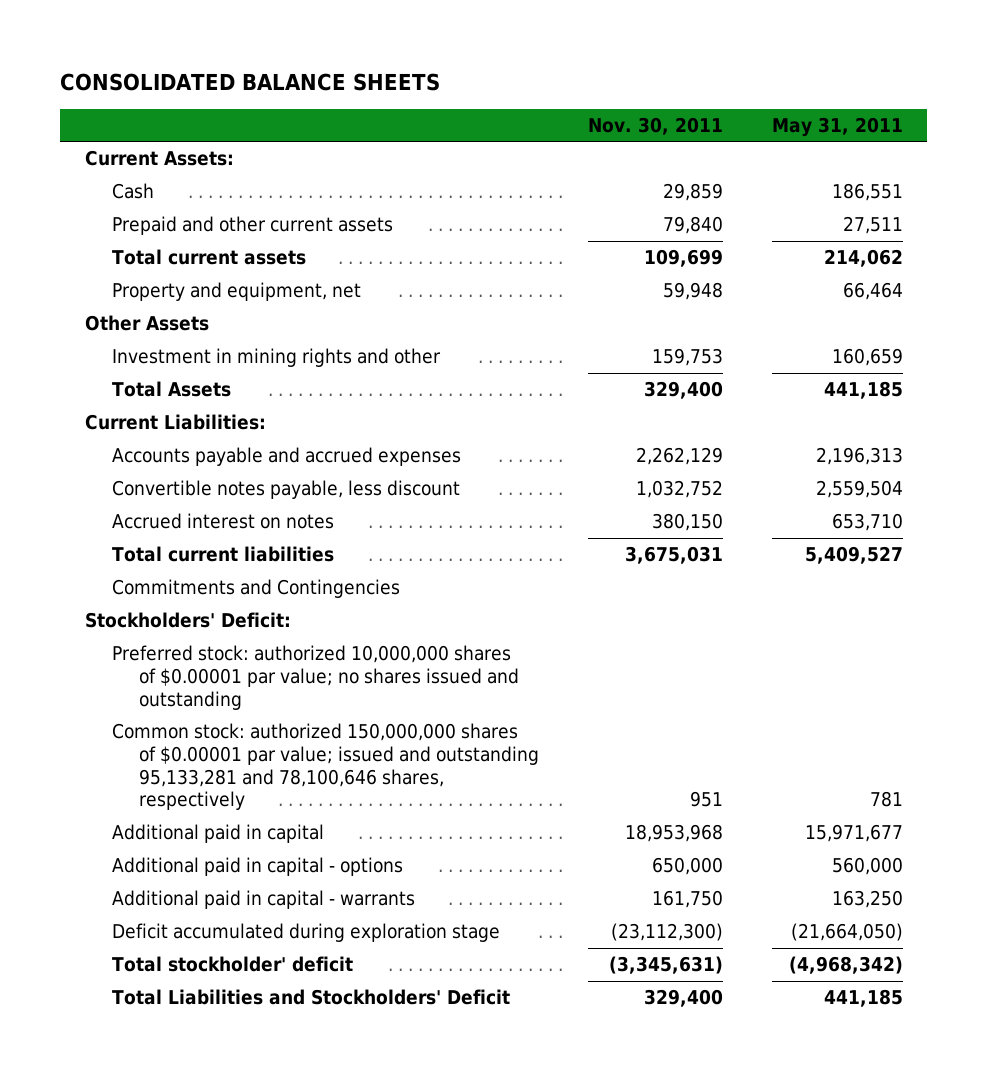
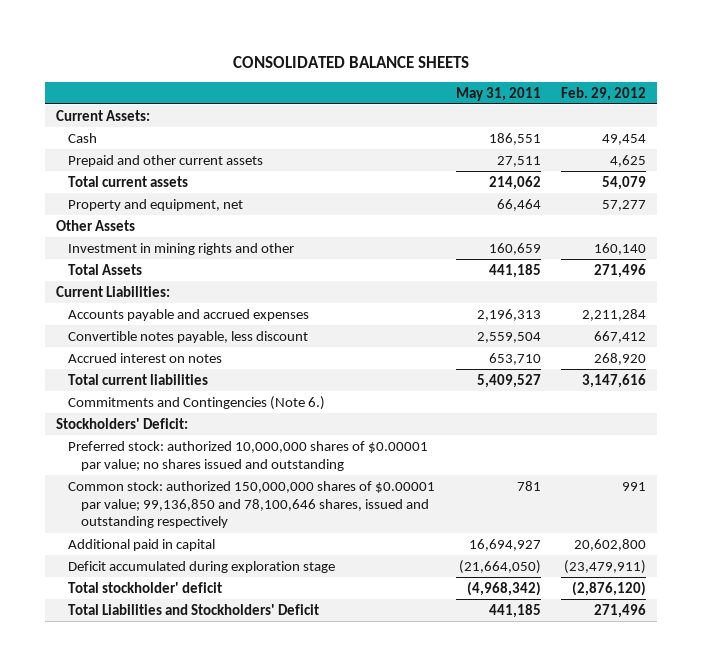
- | Nov. 30, 2011 | May 31, 2011
+ | May 31, 2011 | Feb. 29, 2012
- Commitments and Contingencies
+ Commitments and Contingencies (Note 6.)
- Common stock: authorized 150,000,000 shares of $0.00001 par value; issued and outstanding 95,133,281 and 78,100,646 shares, respectively | 951 | 781
- Additional paid in capital | 18,953,968 | 15,971,677
- Additional paid in capital - options | 650,000 | 560,000
- Additional paid in capital - warrants | 161,750 | 163,250
+ Common stock: authorized 150,000,000 shares of $0.00001 par value; 99,136,850 and 78,100,646 shares, issued and outstanding respectively | 781 | 991
+ Additional paid in capital | 16,694,927 | 20,602,800

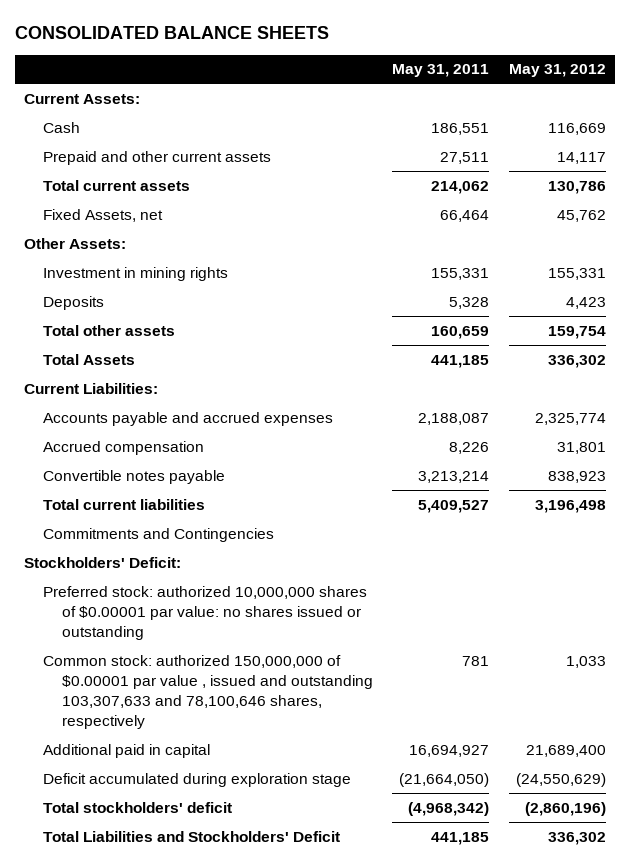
- | May 31, 2011 | Feb. 29, 2012
+ | May 31, 2011 | May 31, 2012
- Property and equipment, net | 66,464 | 57,277
- Other Assets
- Investment in mining rights and other | 160,659 | 160,140
+ Fixed Assets, net | 66,464 | 45,762
+ Other Assets:
+ Investment in mining rights | 155,331 | 155,331
+ Deposits | 5,328 | 4,423
+ Total other assets | 160,659 | 159,754
- Accounts payable and accrued expenses | 2,196,313 | 2,211,284
- Convertible notes payable, less discount | 2,559,504 | 667,412
- Accrued interest on notes | 653,710 | 268,920
+ Accounts payable and accrued expenses | 2,188,087 | 2,325,774
+ Accrued compensation | 8,226 | 31,801
+ Convertible notes payable | 3,213,214 | 838,923
- Commitments and Contingencies (Note 6.)
+ Commitments and Contingencies
- Preferred stock: authorized 10,000,000 shares of $0.00001 par value; no shares issued and outstanding
- Common stock: authorized 150,000,000 shares of $0.00001 par value; 99,136,850 and 78,100,646 shares, issued and outstanding respectively | 781 | 991
+ Preferred stock: authorized 10,000,000 shares of $0.00001 par value: no shares issued or outstanding
+ Common stock: authorized 150,000,000 of $0.00001 par value , issued and outstanding 103,307,633 and 78,100,646 shares, respectively | 781 | 1,033
- Total stockholder' deficit | (4,968,342) | (2,876,120)
+ Total stockholders' deficit | (4,968,342) | (2,860,196)

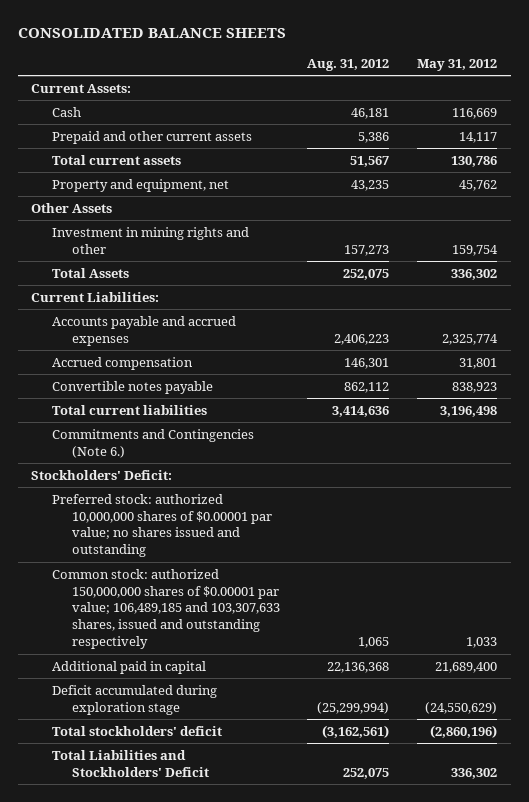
- | May 31, 2011 | May 31, 2012
+ | Aug. 31, 2012 | May 31, 2012
- Fixed Assets, net | 66,464 | 45,762
- Other Assets:
- Investment in mining rights | 155,331 | 155,331
- Deposits | 5,328 | 4,423
- Total other assets | 160,659 | 159,754
+ Property and equipment, net | 43,235 | 45,762
+ Other Assets
+ Investment in mining rights and other | 157,273 | 159,754
- Commitments and Contingencies
+ Commitments and Contingencies (Note 6.)
- Preferred stock: authorized 10,000,000 shares of $0.00001 par value: no shares issued or outstanding
- Common stock: authorized 150,000,000 of $0.00001 par value , issued and outstanding 103,307,633 and 78,100,646 shares, respectively | 781 | 1,033
+ Preferred stock: authorized 10,000,000 shares of $0.00001 par value; no shares issued and outstanding
+ Common stock: authorized 150,000,000 shares of $0.00001 par value; 106,489,185 and 103,307,633 shares, issued and outstanding respectively | 1,065 | 1,033

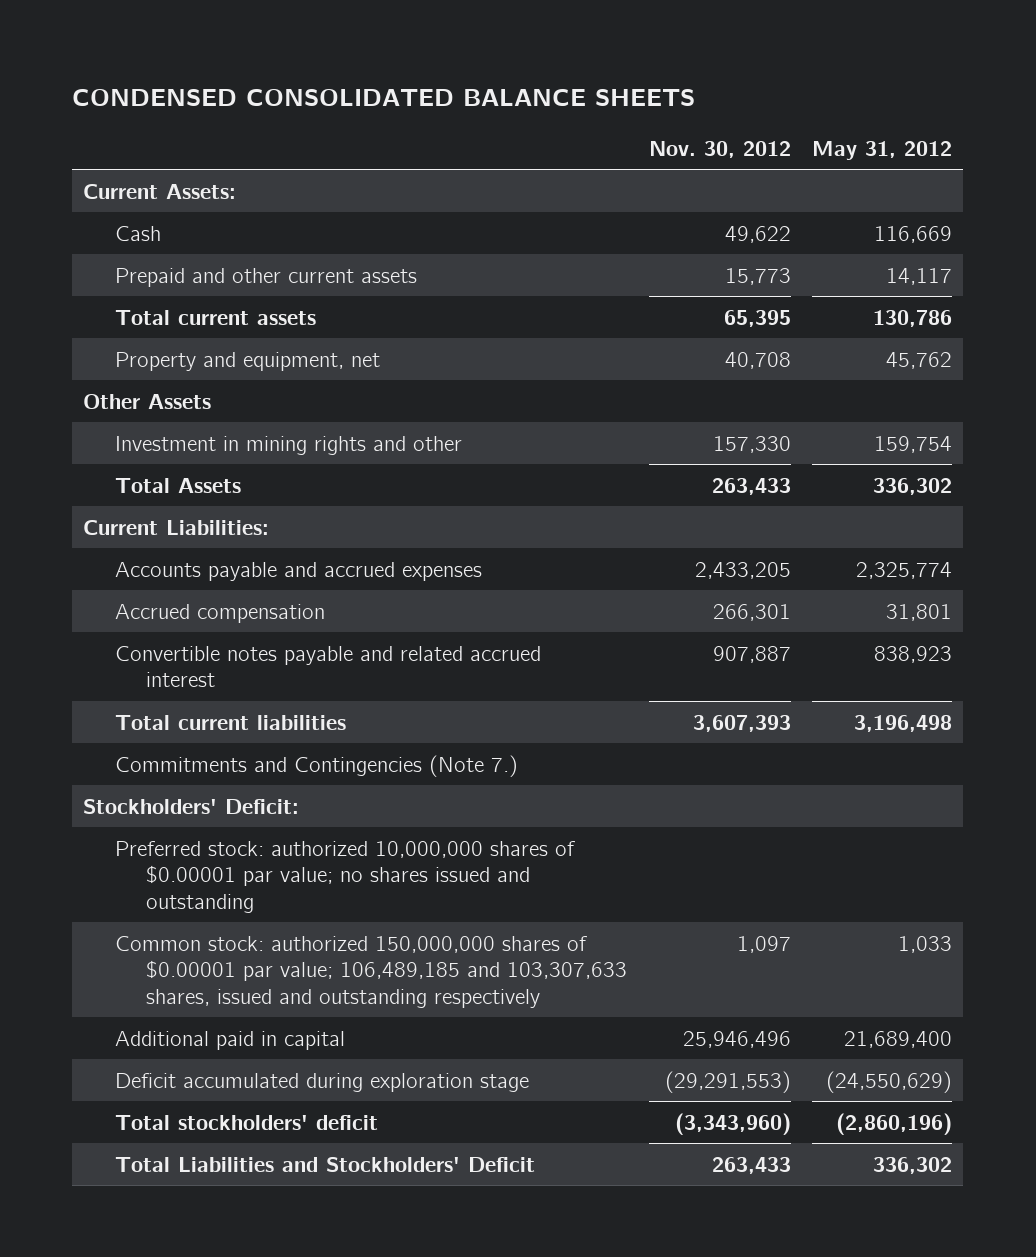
- CONSOLIDATED BALANCE SHEETS
+ CONDENSED CONSOLIDATED BALANCE SHEETS
- | Aug. 31, 2012 | May 31, 2012
+ | Nov. 30, 2012 | May 31, 2012
- Convertible notes payable | 862,112 | 838,923
+ Convertible notes payable and related accrued interest | 907,887 | 838,923
- Commitments and Contingencies (Note 6.)
+ Commitments and Contingencies (Note 7.)

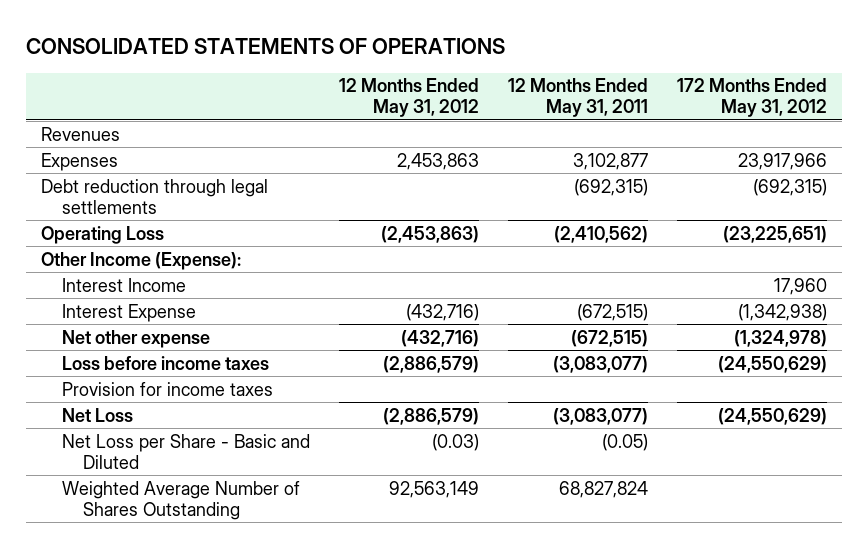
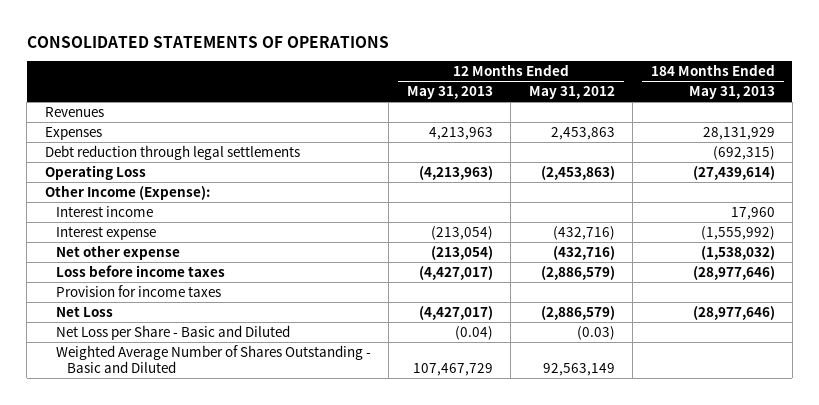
- | 12 Months Ended May 31, 2012 | 12 Months Ended May 31, 2011 | 172 Months Ended May 31, 2012
+ | 12 Months Ended May 31, 2013 | 12 Months Ended May 31, 2012 | 184 Months Ended May 31, 2013
- Interest Income | | | 17,960
- Interest Expense | (432,716) | (672,515) | (1,342,938)
+ Interest income | | | 17,960
+ Interest expense | (213,054) | (432,716) | (1,555,992)
- Weighted Average Number of Shares Outstanding | 92,563,149 | 68,827,824 |
+ Weighted Average Number of Shares Outstanding - Basic and Diluted | 107,467,729 | 92,563,149 |

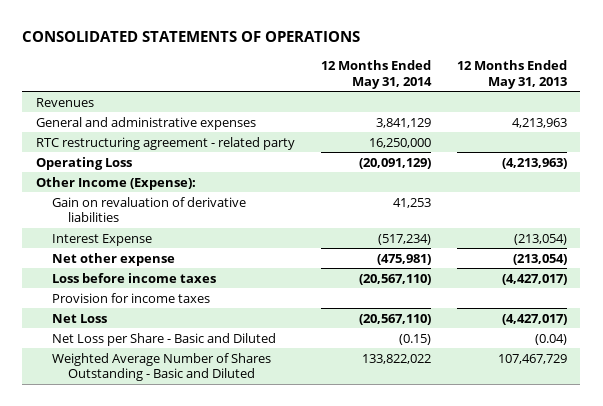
- | 12 Months Ended May 31, 2013 | 12 Months Ended May 31, 2012 | 184 Months Ended May 31, 2013
+ | 12 Months Ended May 31, 2014 | 12 Months Ended May 31, 2013
- Expenses | 4,213,963 | 2,453,863 | 28,131,929
- Debt reduction through legal settlements | | | (692,315)
+ General and administrative expenses | 3,841,129 | 4,213,963
+ RTC restructuring agreement - related party | 16,250,000 |
- Interest income | | | 17,960
- Interest expense | (213,054) | (432,716) | (1,555,992)
+ Gain on revaluation of derivative liabilities | 41,253 |
+ Interest Expense | (517,234) | (213,054)

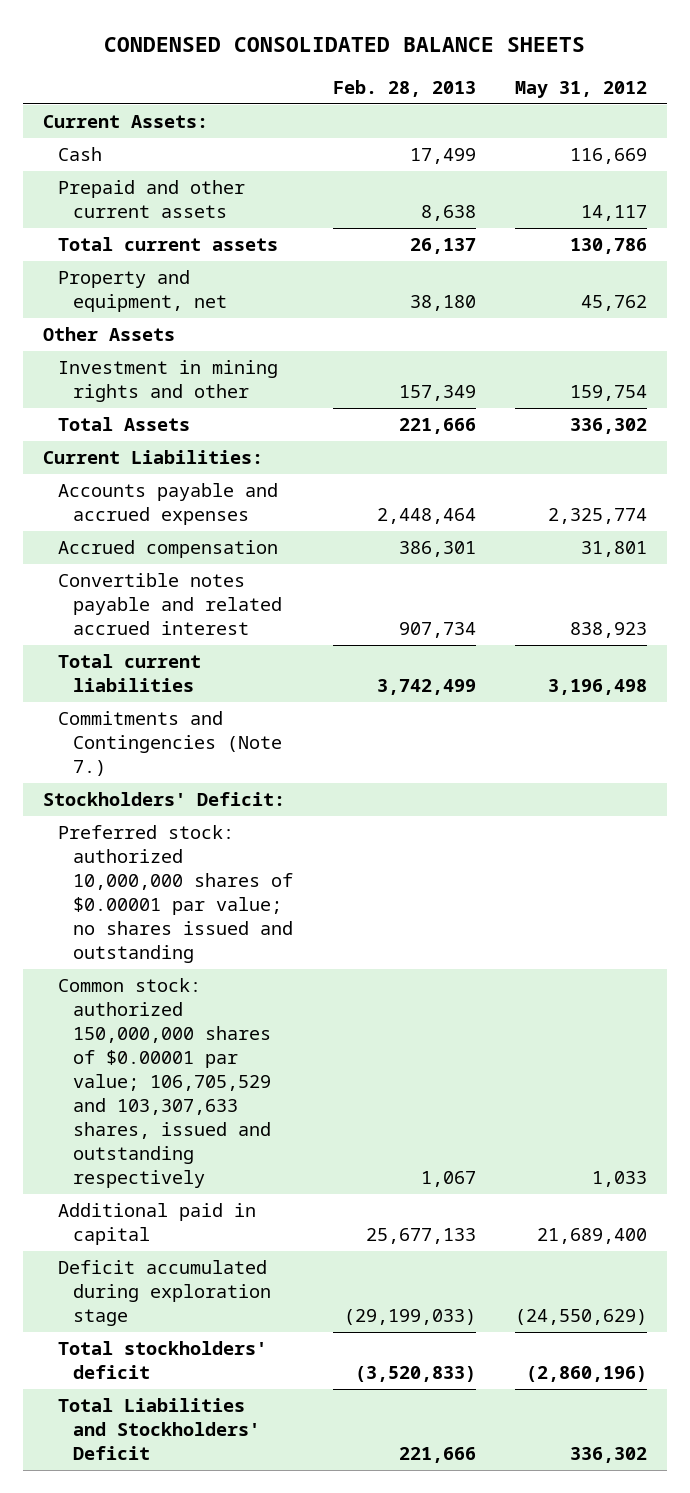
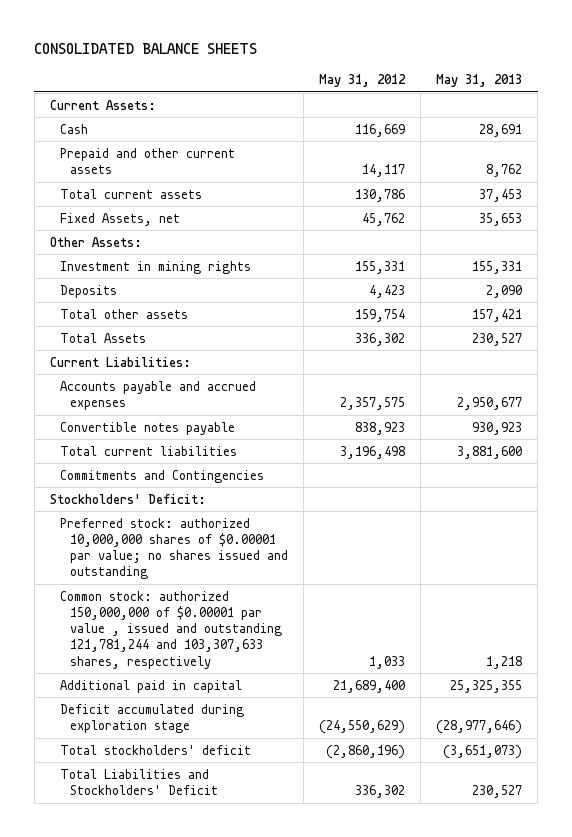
- CONDENSED CONSOLIDATED BALANCE SHEETS
+ CONSOLIDATED BALANCE SHEETS
- | Feb. 28, 2013 | May 31, 2012
+ | May 31, 2012 | May 31, 2013
- Property and equipment, net | 38,180 | 45,762
- Other Assets
- Investment in mining rights and other | 157,349 | 159,754
+ Fixed Assets, net | 45,762 | 35,653
+ Other Assets:
+ Investment in mining rights | 155,331 | 155,331
+ Deposits | 4,423 | 2,090
+ Total other assets | 159,754 | 157,421
- Accounts payable and accrued expenses | 2,448,464 | 2,325,774
- Accrued compensation | 386,301 | 31,801
- Convertible notes payable and related accrued interest | 907,734 | 838,923
+ Accounts payable and accrued expenses | 2,357,575 | 2,950,677
+ Convertible notes payable | 838,923 | 930,923
- Commitments and Contingencies (Note 7.)
+ Commitments and Contingencies
- Common stock: authorized 150,000,000 shares of $0.00001 par value; 106,705,529 and 103,307,633 shares, issued and outstanding respectively | 1,067 | 1,033
+ Common stock: authorized 150,000,000 of $0.00001 par value , issued and outstanding 121,781,244 and 103,307,633 shares, respectively | 1,033 | 1,218

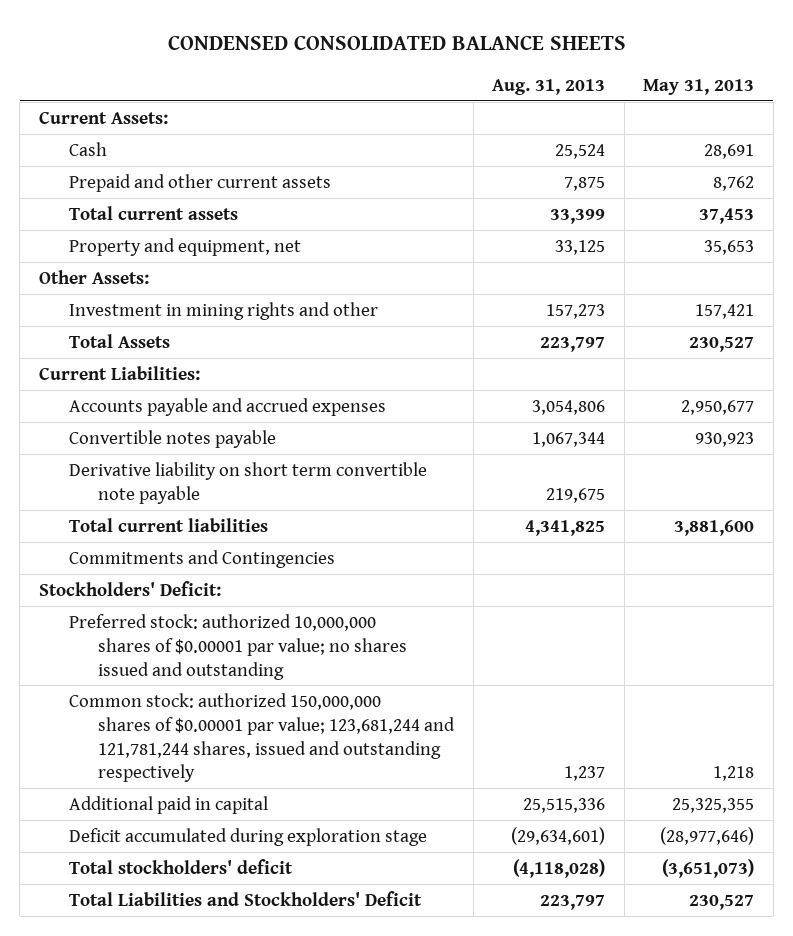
- CONSOLIDATED BALANCE SHEETS
+ CONDENSED CONSOLIDATED BALANCE SHEETS
- | May 31, 2012 | May 31, 2013
+ | Aug. 31, 2013 | May 31, 2013
- Fixed Assets, net | 45,762 | 35,653
+ Property and equipment, net | 33,125 | 35,653
- Investment in mining rights | 155,331 | 155,331
- Deposits | 4,423 | 2,090
- Total other assets | 159,754 | 157,421
+ Investment in mining rights and other | 157,273 | 157,421
+ Derivative liability on short term convertible note payable | 219,675 |
- Common stock: authorized 150,000,000 of $0.00001 par value , issued and outstanding 121,781,244 and 103,307,633 shares, respectively | 1,033 | 1,218
+ Common stock: authorized 150,000,000 shares of $0.00001 par value; 123,681,244 and 121,781,244 shares, issued and outstanding respectively | 1,237 | 1,218

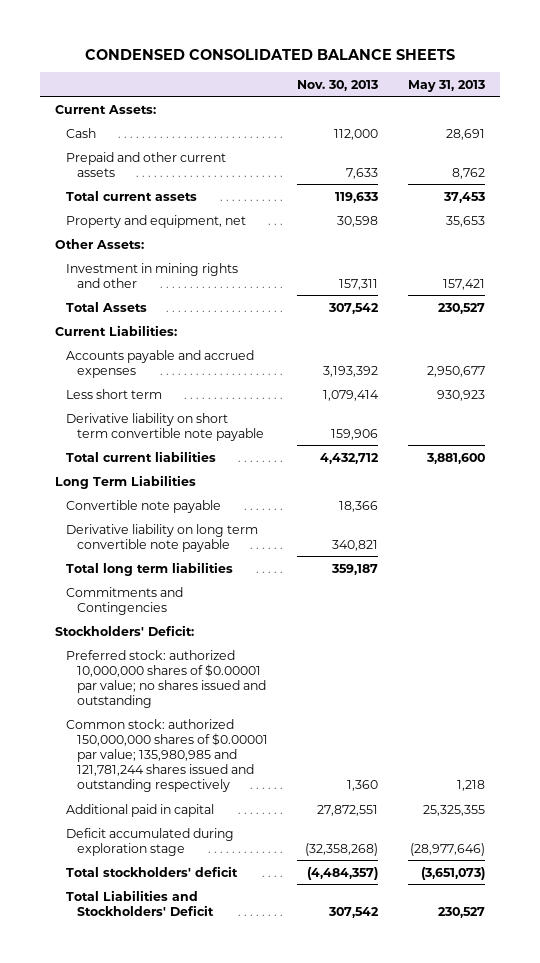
- | Aug. 31, 2013 | May 31, 2013
+ | Nov. 30, 2013 | May 31, 2013
- Convertible notes payable | 1,067,344 | 930,923
+ Less short term | 1,079,414 | 930,923
+ Long Term Liabilities
+ Convertible note payable | 18,366 |
+ Derivative liability on long term convertible note payable | 340,821 |
+ Total long term liabilities | 359,187 |
- Common stock: authorized 150,000,000 shares of $0.00001 par value; 123,681,244 and 121,781,244 shares, issued and outstanding respectively | 1,237 | 1,218
+ Common stock: authorized 150,000,000 shares of $0.00001 par value; 135,980,985 and 121,781,244 shares issued and outstanding respectively | 1,360 | 1,218

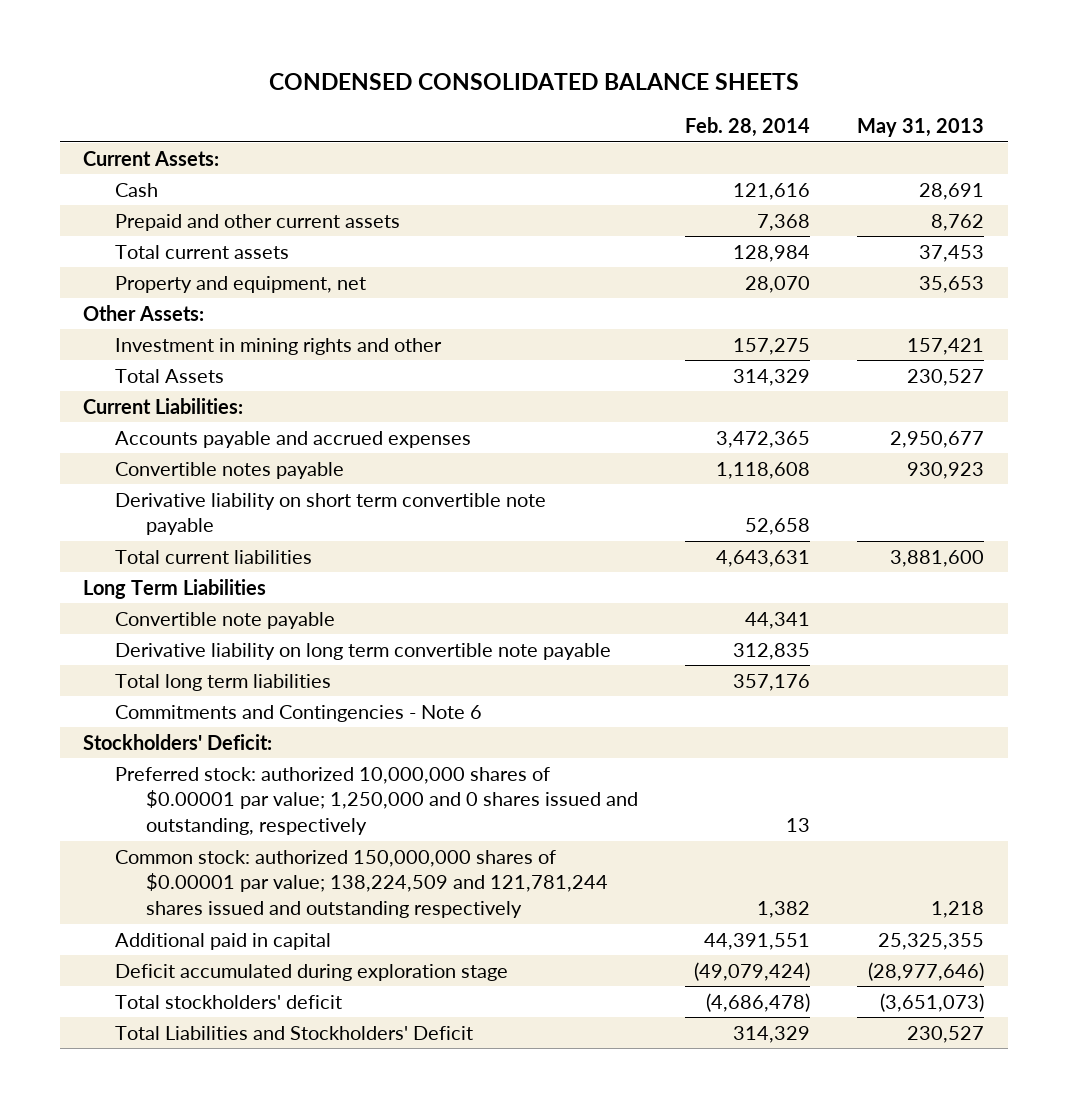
- | Nov. 30, 2013 | May 31, 2013
+ | Feb. 28, 2014 | May 31, 2013
- Less short term | 1,079,414 | 930,923
+ Convertible notes payable | 1,118,608 | 930,923
- Commitments and Contingencies
+ Commitments and Contingencies - Note 6
- Preferred stock: authorized 10,000,000 shares of $0.00001 par value; no shares issued and outstanding
- Common stock: authorized 150,000,000 shares of $0.00001 par value; 135,980,985 and 121,781,244 shares issued and outstanding respectively | 1,360 | 1,218
+ Preferred stock: authorized 10,000,000 shares of $0.00001 par value; 1,250,000 and 0 shares issued and outstanding, respectively | 13 |
+ Common stock: authorized 150,000,000 shares of $0.00001 par value; 138,224,509 and 121,781,244 shares issued and outstanding respectively | 1,382 | 1,218

